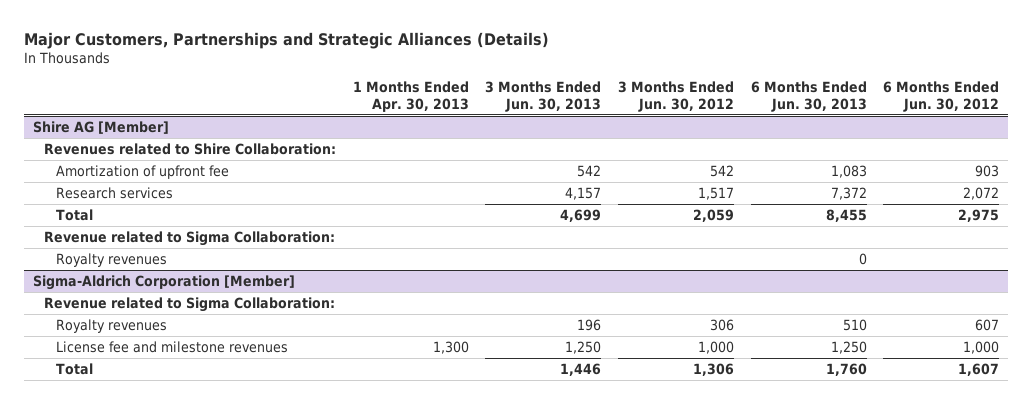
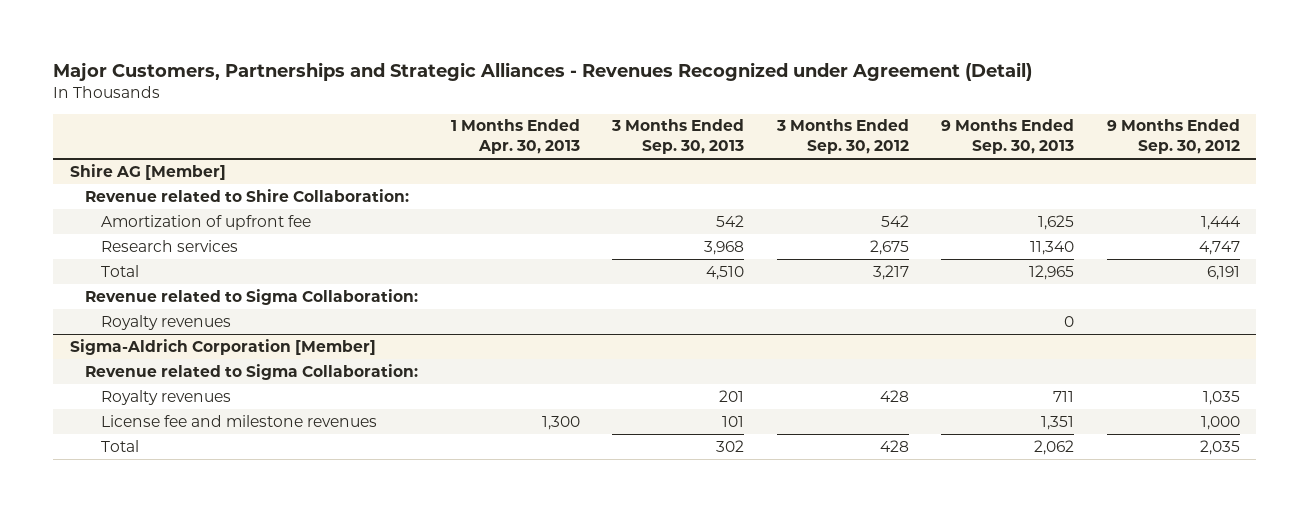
- Major Customers, Partnerships and Strategic Alliances (Details)
+ Major Customers, Partnerships and Strategic Alliances - Revenues Recognized under Agreement (Detail)
- | 1 Months Ended Apr. 30, 2013 | 3 Months Ended Jun. 30, 2013 | 3 Months Ended Jun. 30, 2012 | 6 Months Ended Jun. 30, 2013 | 6 Months Ended Jun. 30, 2012
+ | 1 Months Ended Apr. 30, 2013 | 3 Months Ended Sep. 30, 2013 | 3 Months Ended Sep. 30, 2012 | 9 Months Ended Sep. 30, 2013 | 9 Months Ended Sep. 30, 2012
@ Shire AG [Member]
- Revenues related to Shire Collaboration:
+ Revenue related to Shire Collaboration:

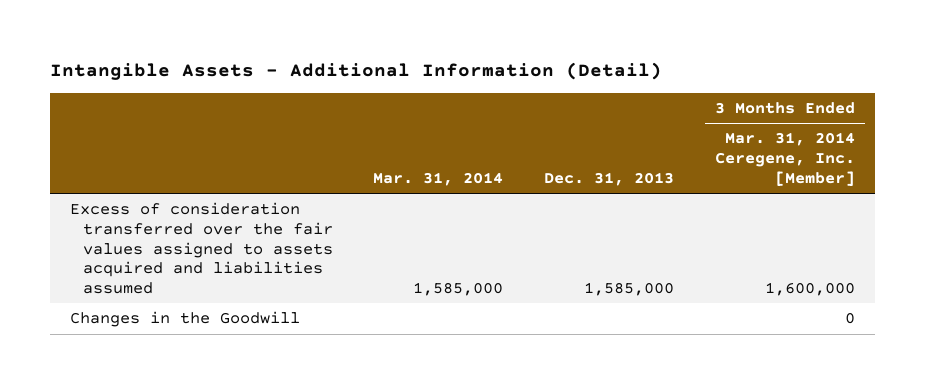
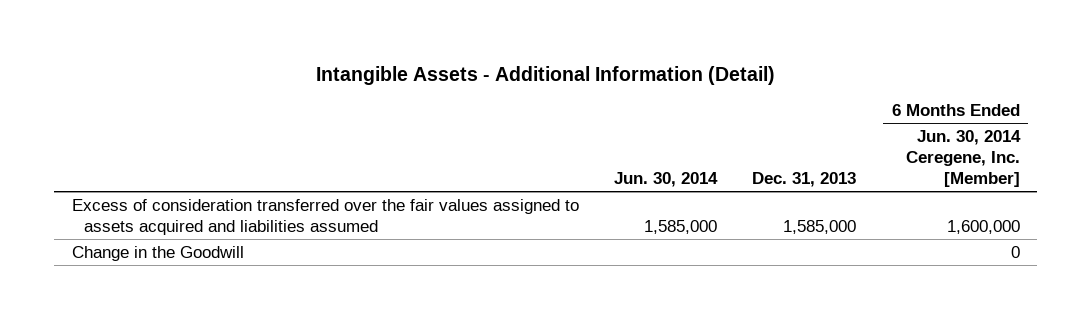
- | Mar. 31, 2014 | Dec. 31, 2013 | 3 Months Ended Mar. 31, 2014 Ceregene, Inc. [Member]
+ | Jun. 30, 2014 | Dec. 31, 2013 | 6 Months Ended Jun. 30, 2014 Ceregene, Inc. [Member]
- Changes in the Goodwill | | | 0
+ Change in the Goodwill | | | 0

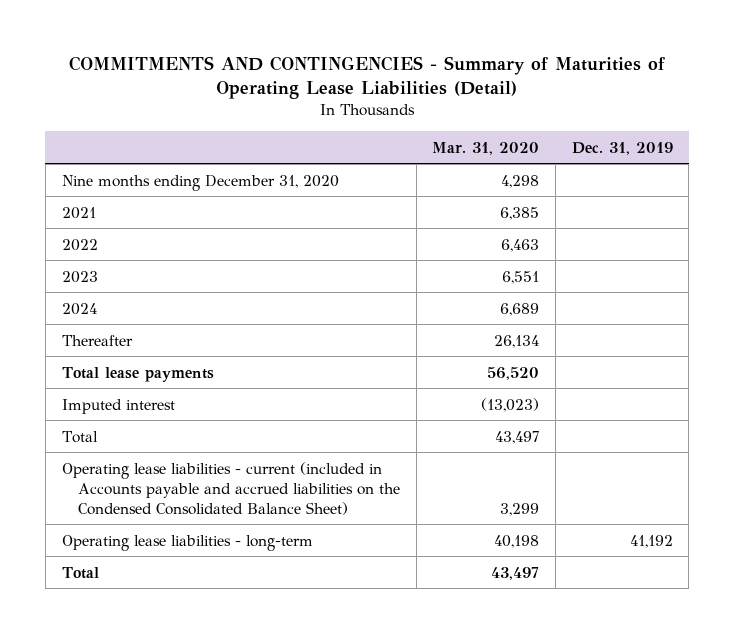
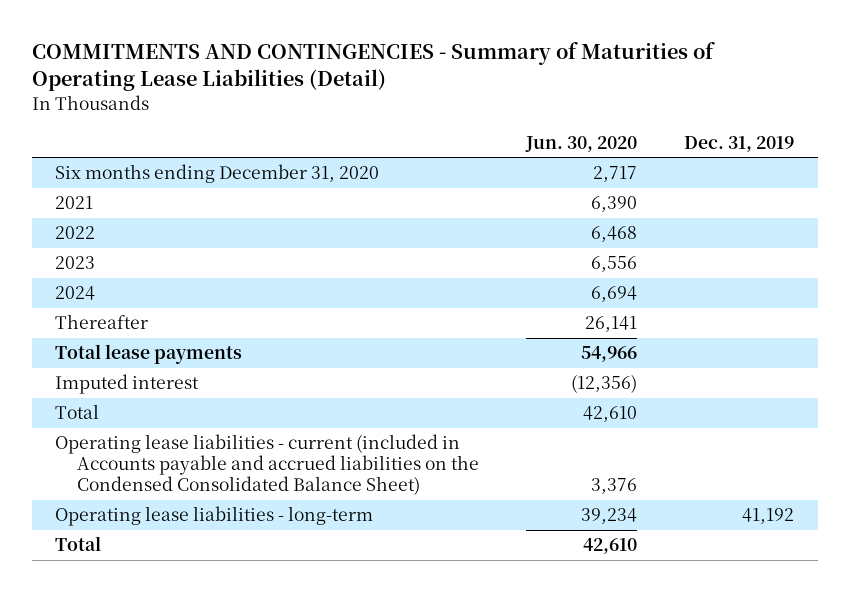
- | Mar. 31, 2020 | Dec. 31, 2019
+ | Jun. 30, 2020 | Dec. 31, 2019
- Nine months ending December 31, 2020 | 4,298 |
+ Six months ending December 31, 2020 | 2,717 |

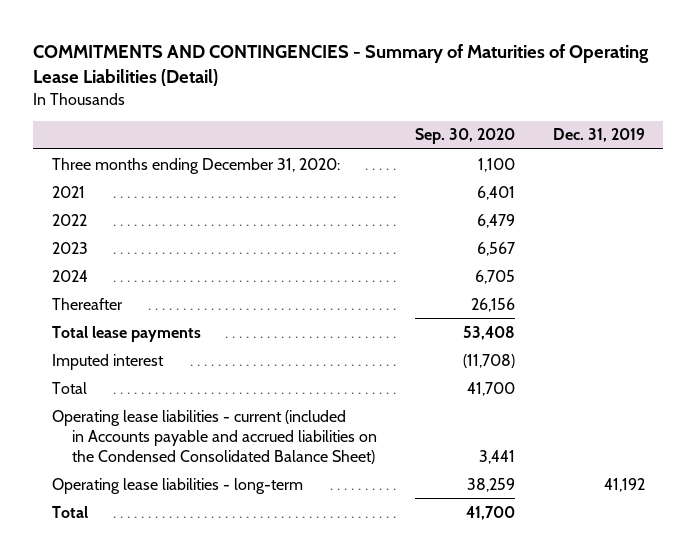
- | Jun. 30, 2020 | Dec. 31, 2019
+ | Sep. 30, 2020 | Dec. 31, 2019
- Six months ending December 31, 2020 | 2,717 |
+ Three months ending December 31, 2020: | 1,100 |

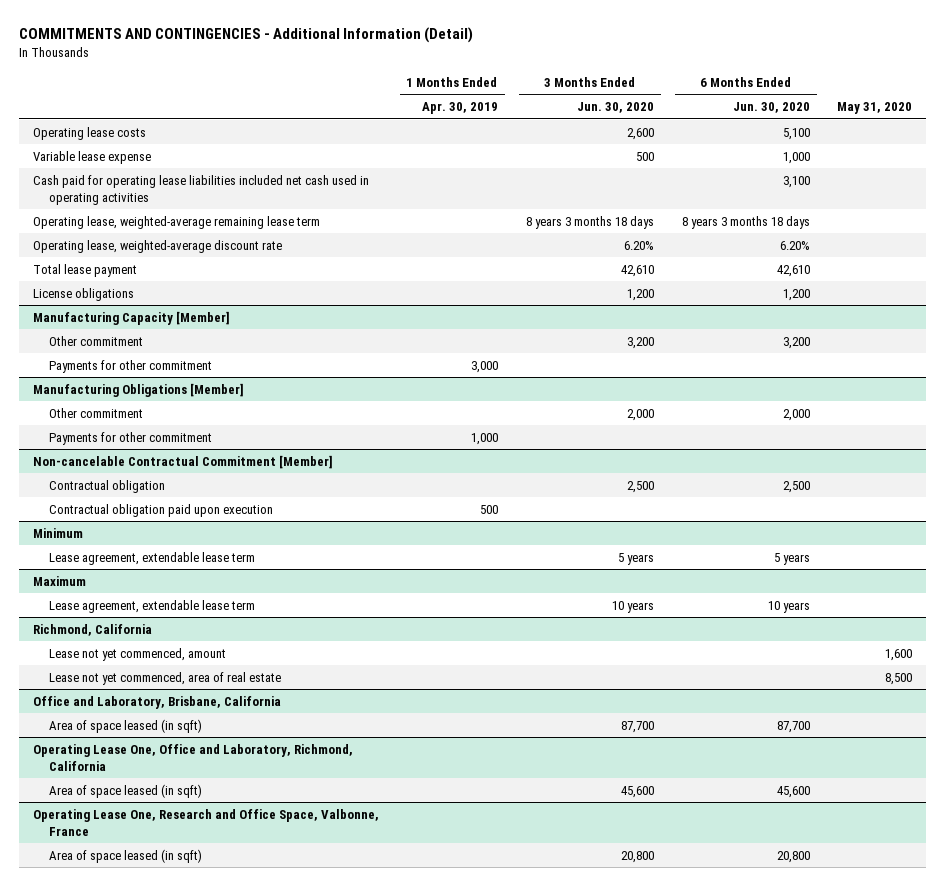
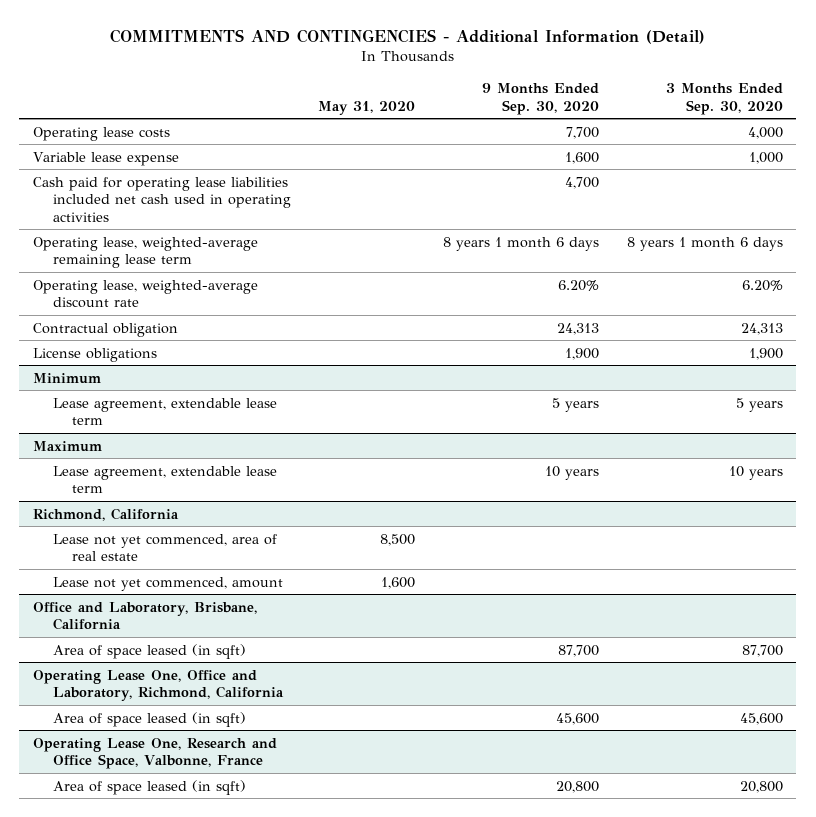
- | 1 Months Ended Apr. 30, 2019 | 3 Months Ended Jun. 30, 2020 | 6 Months Ended Jun. 30, 2020 | May 31, 2020
+ | May 31, 2020 | 9 Months Ended Sep. 30, 2020 | 3 Months Ended Sep. 30, 2020
- Total lease payment | | 42,610 | 42,610 |
+ Contractual obligation | | 24,313 | 24,313
- Manufacturing Capacity [Member]
- Other commitment | | 3,200 | 3,200 |
- Payments for other commitment | 3,000 | | |
- Manufacturing Obligations [Member]
- Other commitment | | 2,000 | 2,000 |
- Payments for other commitment | 1,000 | | |
- Non-cancelable Contractual Commitment [Member]
- Contractual obligation | | 2,500 | 2,500 |
- Contractual obligation paid upon execution | 500 | | |
@ Richmond, California
moved down: Lease not yet commenced, amount | 1,600 | |

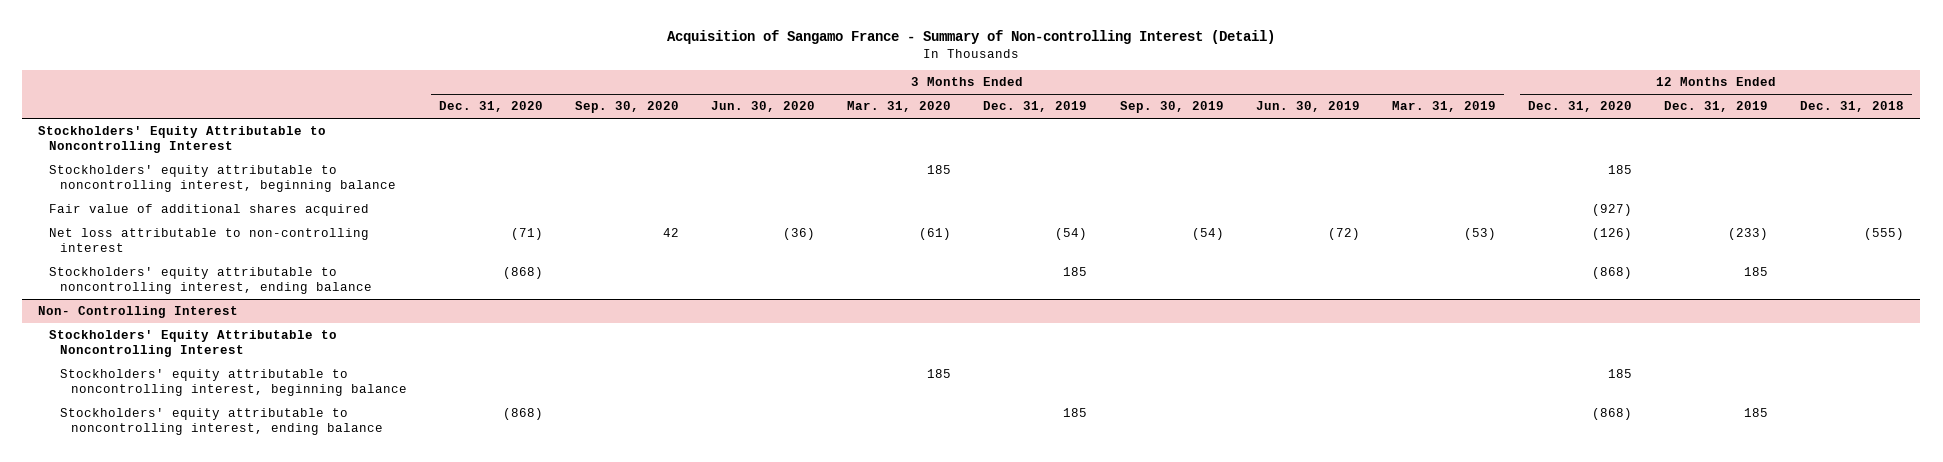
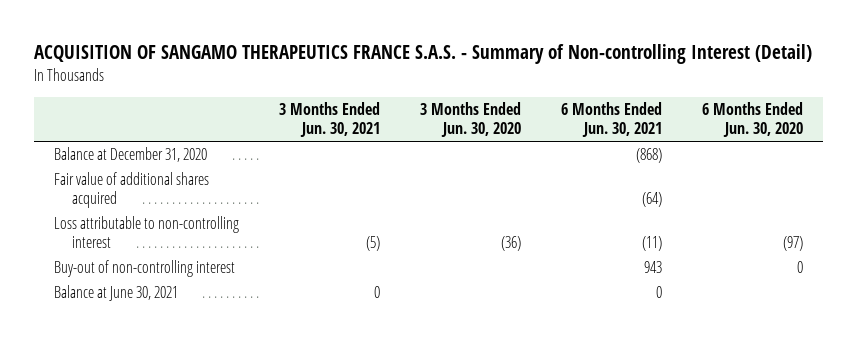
- Acquisition of Sangamo France - Summary of Non-controlling Interest (Detail)
+ ACQUISITION OF SANGAMO THERAPEUTICS FRANCE S.A.S. - Summary of Non-controlling Interest (Detail)
- | 3 Months Ended Dec. 31, 2020 | 3 Months Ended Sep. 30, 2020 | 3 Months Ended Jun. 30, 2020 | 3 Months Ended Mar. 31, 2020 | 3 Months Ended Dec. 31, 2019 | 3 Months Ended Sep. 30, 2019 | 3 Months Ended Jun. 30, 2019 | 3 Months Ended Mar. 31, 2019 | 12 Months Ended Dec. 31, 2020 | 12 Months Ended Dec. 31, 2019 | 12 Months Ended Dec. 31, 2018
+ | 3 Months Ended Jun. 30, 2021 | 3 Months Ended Jun. 30, 2020 | 6 Months Ended Jun. 30, 2021 | 6 Months Ended Jun. 30, 2020
- Stockholders' Equity Attributable to Noncontrolling Interest
- Stockholders' equity attributable to noncontrolling interest, beginning balance | | | | 185 | | | | | 185 | |
+ Balance at December 31, 2020 | | | (868) |
- Net loss attributable to non-controlling interest | (71) | 42 | (36) | (61) | (54) | (54) | (72) | (53) | (126) | (233) | (555)
- Stockholders' equity attributable to noncontrolling interest, ending balance | (868) | | | | 185 | | | | (868) | 185 |
- Non- Controlling Interest
- Stockholders' Equity Attributable to Noncontrolling Interest
- Stockholders' equity attributable to noncontrolling interest, beginning balance | | | | 185 | | | | | 185 | |
- Stockholders' equity attributable to noncontrolling interest, ending balance | (868) | | | | 185 | | | | (868) | 185 |
+ Loss attributable to non-controlling interest | (5) | (36) | (11) | (97)
+ Buy-out of non-controlling interest | | | 943 | 0
+ Balance at June 30, 2021 | 0 | | 0 |

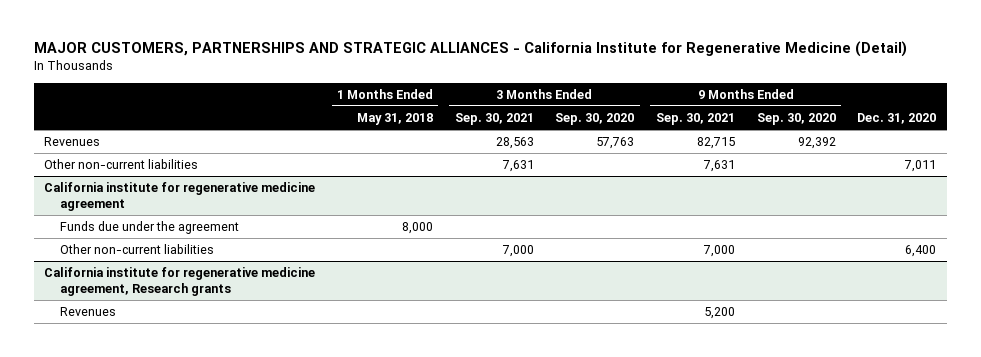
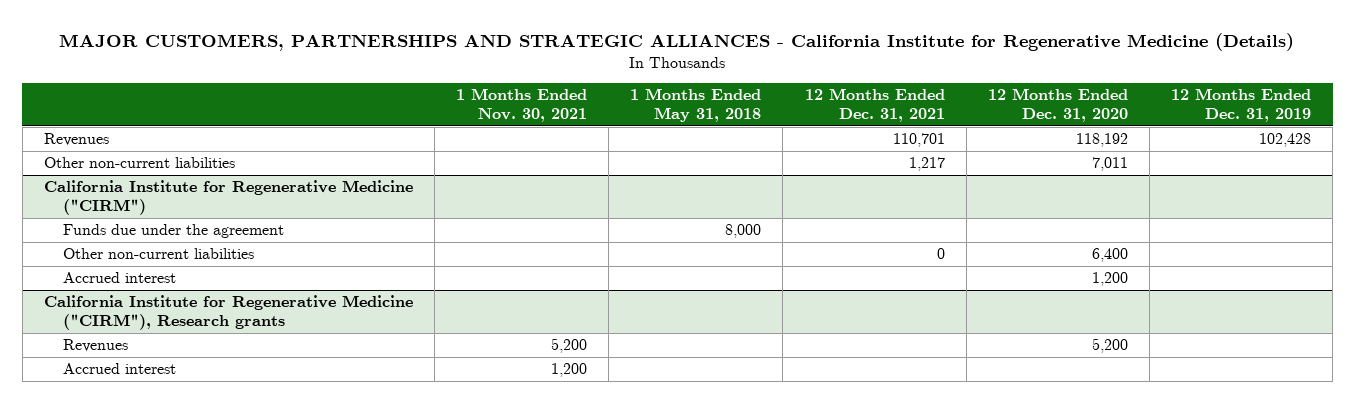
- MAJOR CUSTOMERS, PARTNERSHIPS AND STRATEGIC ALLIANCES - California Institute for Regenerative Medicine (Detail)
+ MAJOR CUSTOMERS, PARTNERSHIPS AND STRATEGIC ALLIANCES - California Institute for Regenerative Medicine (Details)
- | 1 Months Ended May 31, 2018 | 3 Months Ended Sep. 30, 2021 | 3 Months Ended Sep. 30, 2020 | 9 Months Ended Sep. 30, 2021 | 9 Months Ended Sep. 30, 2020 | Dec. 31, 2020
+ | 1 Months Ended Nov. 30, 2021 | 1 Months Ended May 31, 2018 | 12 Months Ended Dec. 31, 2021 | 12 Months Ended Dec. 31, 2020 | 12 Months Ended Dec. 31, 2019
- California institute for regenerative medicine agreement
+ California Institute for Regenerative Medicine ("CIRM")
- California institute for regenerative medicine agreement, Research grants
+ Accrued interest | | | | 1,200 |
+ California Institute for Regenerative Medicine ("CIRM"), Research grants
+ Accrued interest | 1,200 | | | |

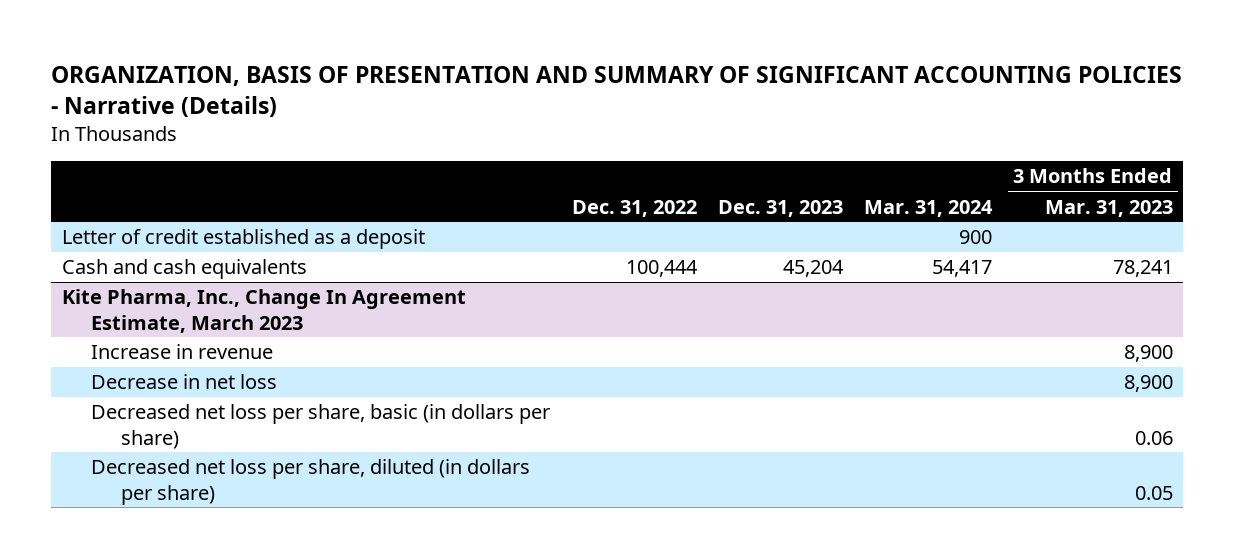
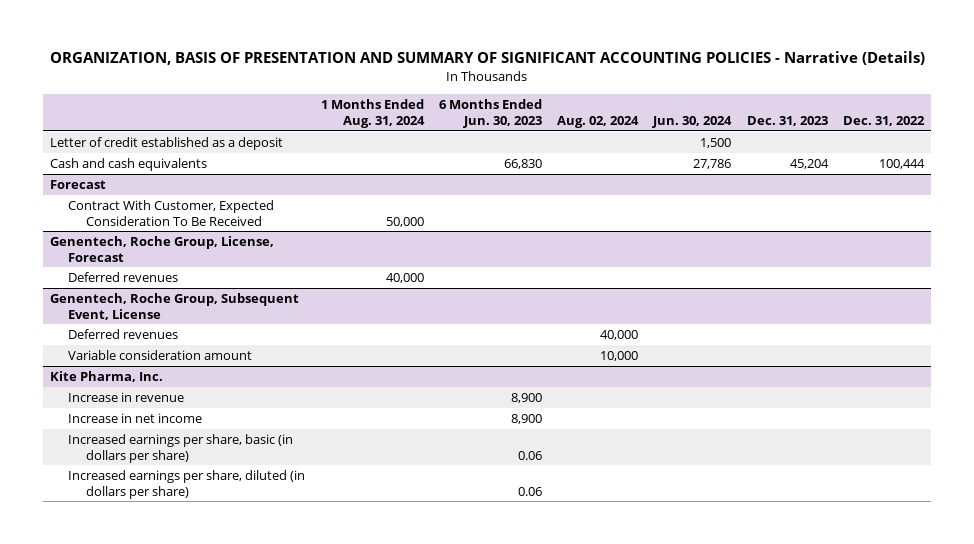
- | Dec. 31, 2022 | Dec. 31, 2023 | Mar. 31, 2024 | 3 Months Ended Mar. 31, 2023
+ | 1 Months Ended Aug. 31, 2024 | 6 Months Ended Jun. 30, 2023 | Aug. 02, 2024 | Jun. 30, 2024 | Dec. 31, 2023 | Dec. 31, 2022
- Kite Pharma, Inc., Change In Agreement Estimate, March 2023
+ Forecast
+ Contract With Customer, Expected Consideration To Be Received | 50,000 | | | | |
+ Genentech, Roche Group, License, Forecast
+ Deferred revenues | 40,000 | | | | |
+ Genentech, Roche Group, Subsequent Event, License
+ Deferred revenues | | | 40,000 | | |
+ Variable consideration amount | | | 10,000 | | |
+ Kite Pharma, Inc.
- Decrease in net loss | | | | 8,900
- Decreased net loss per share, basic (in dollars per share) | | | | 0.06
- Decreased net loss per share, diluted (in dollars per share) | | | | 0.05
+ Increase in net income | | 8,900 | | | |
+ Increased earnings per share, basic (in dollars per share) | | 0.06 | | | |
+ Increased earnings per share, diluted (in dollars per share) | | 0.06 | | | |

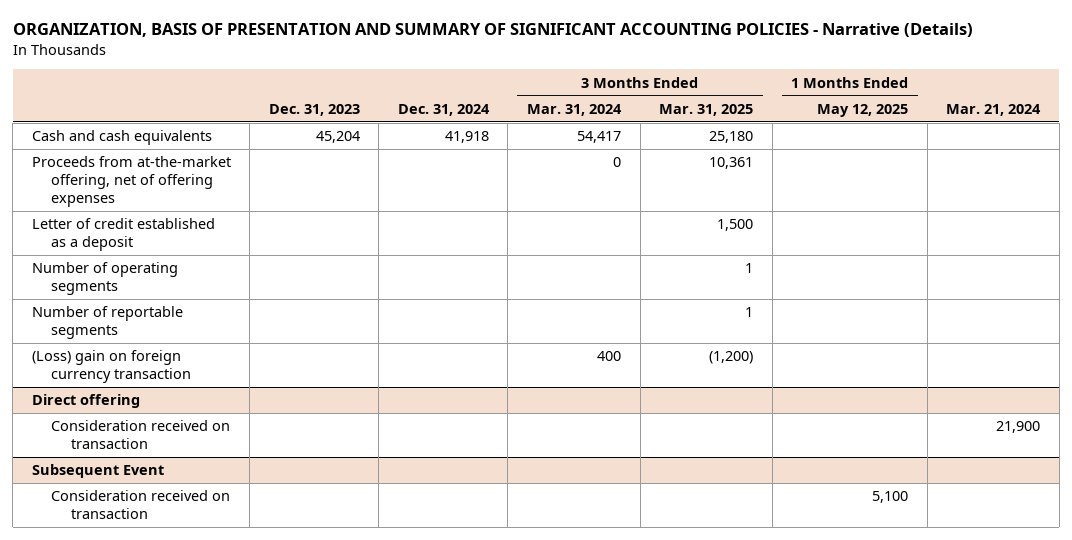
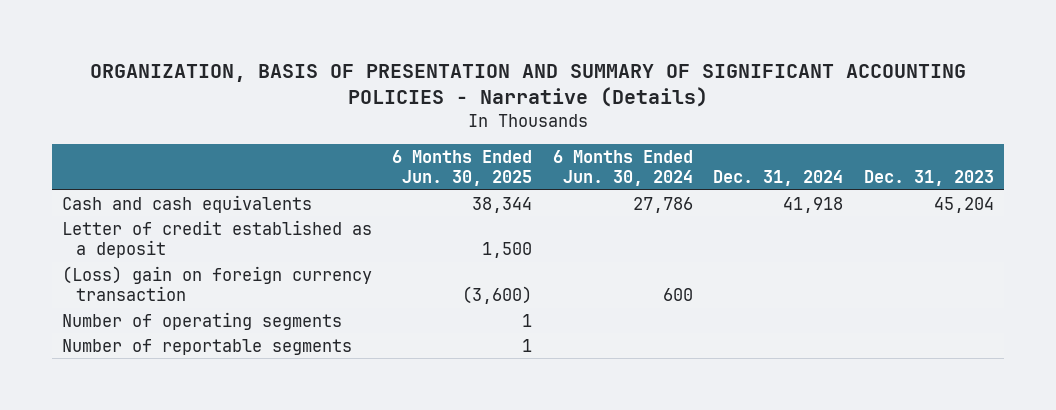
- | Dec. 31, 2023 | Dec. 31, 2024 | 3 Months Ended Mar. 31, 2024 | 3 Months Ended Mar. 31, 2025 | 1 Months Ended May 12, 2025 | Mar. 21, 2024
+ | 6 Months Ended Jun. 30, 2025 | 6 Months Ended Jun. 30, 2024 | Dec. 31, 2024 | Dec. 31, 2023
- Proceeds from at-the-market offering, net of offering expenses | | | 0 | 10,361 | |
moved up: (Loss) gain on foreign currency transaction | (3,600) | 600 | |
- Direct offering
- Consideration received on transaction | | | | | | 21,900
- Subsequent Event
- Consideration received on transaction | | | | | 5,100 |

